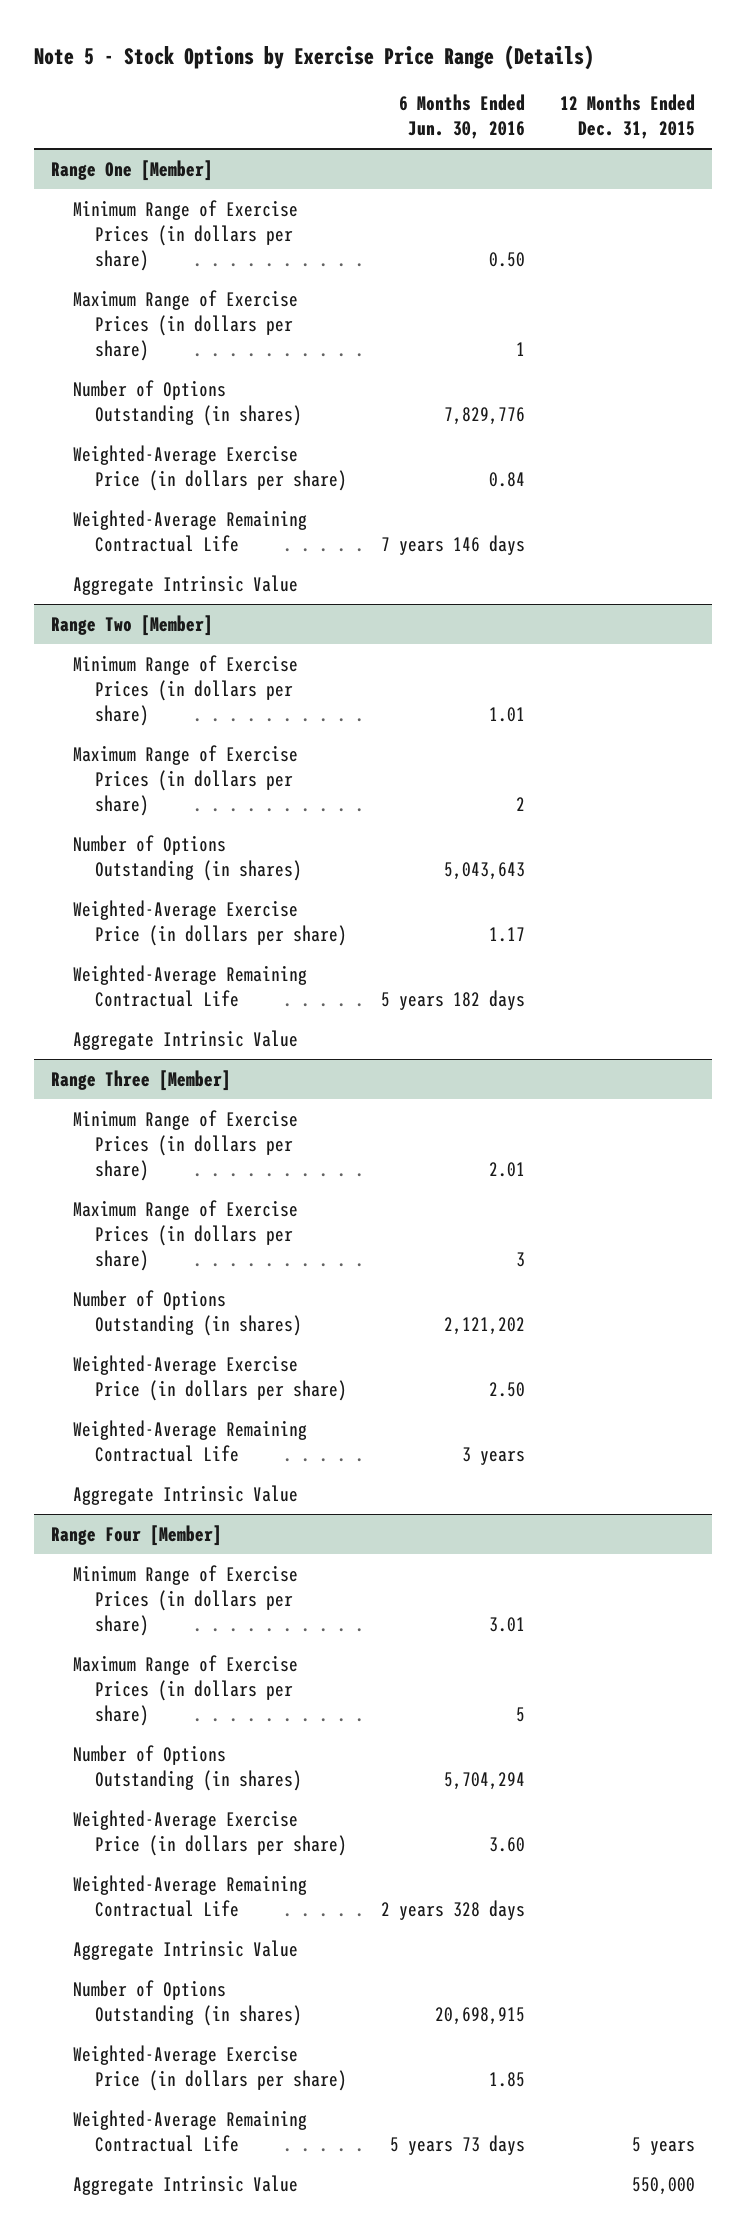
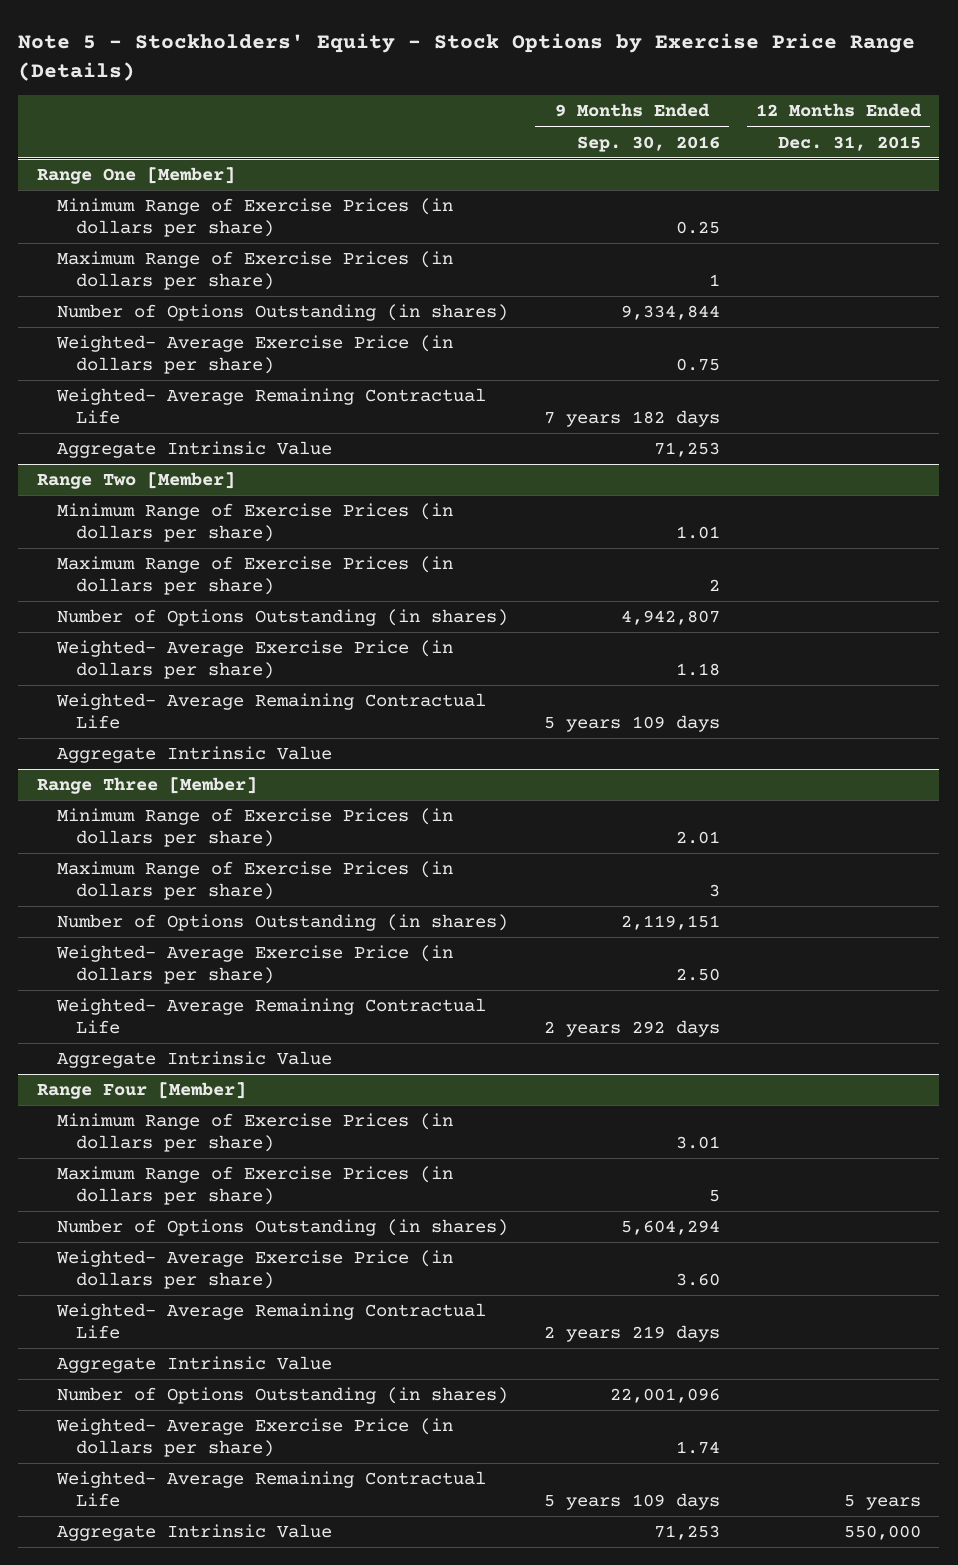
- Note 5 - Stock Options by Exercise Price Range (Details)
+ Note 5 - Stockholders' Equity - Stock Options by Exercise Price Range (Details)
- | 6 Months Ended Jun. 30, 2016 | 12 Months Ended Dec. 31, 2015
+ | 9 Months Ended Sep. 30, 2016 | 12 Months Ended Dec. 31, 2015
@ Range One [Member]
- Weighted-Average Exercise Price (in dollars per share) | 0.84 |
- Weighted-Average Remaining Contractual Life | 7 years 146 days |
+ Weighted- Average Exercise Price (in dollars per share) | 0.75 |
+ Weighted- Average Remaining Contractual Life | 7 years 182 days |
@ Range Two [Member]
- Weighted-Average Exercise Price (in dollars per share) | 1.17 |
- Weighted-Average Remaining Contractual Life | 5 years 182 days |
+ Weighted- Average Exercise Price (in dollars per share) | 1.18 |
+ Weighted- Average Remaining Contractual Life | 5 years 109 days |
@ Range Three [Member]
- Weighted-Average Exercise Price (in dollars per share) | 2.50 |
- Weighted-Average Remaining Contractual Life | 3 years |
+ Weighted- Average Exercise Price (in dollars per share) | 2.50 |
+ Weighted- Average Remaining Contractual Life | 2 years 292 days |
@ Range Four [Member]
- Weighted-Average Exercise Price (in dollars per share) | 3.60 |
- Weighted-Average Remaining Contractual Life | 2 years 328 days |
+ Weighted- Average Exercise Price (in dollars per share) | 3.60 |
+ Weighted- Average Remaining Contractual Life | 2 years 219 days |
- Weighted-Average Exercise Price (in dollars per share) | 1.85 |
- Weighted-Average Remaining Contractual Life | 5 years 73 days | 5 years
+ Weighted- Average Exercise Price (in dollars per share) | 1.74 |
+ Weighted- Average Remaining Contractual Life | 5 years 109 days | 5 years

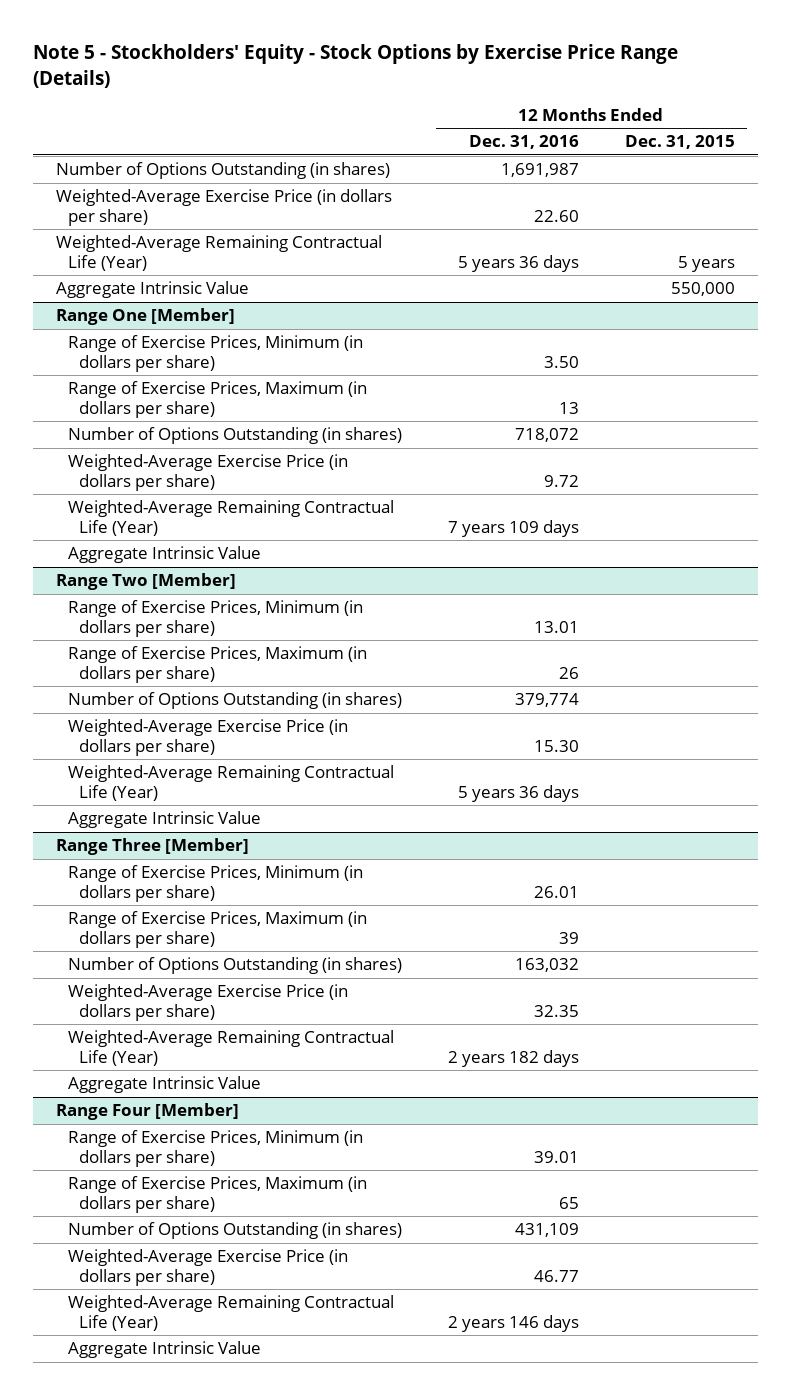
- | 9 Months Ended Sep. 30, 2016 | 12 Months Ended Dec. 31, 2015
+ | 12 Months Ended Dec. 31, 2016 | 12 Months Ended Dec. 31, 2015
+ Number of Options Outstanding (in shares) | 1,691,987 |
+ Weighted-Average Exercise Price (in dollars per share) | 22.60 |
+ Weighted-Average Remaining Contractual Life (Year) | 5 years 36 days | 5 years
+ Aggregate Intrinsic Value | | 550,000
@ Range One [Member]
- Minimum Range of Exercise Prices (in dollars per share) | 0.25 |
- Maximum Range of Exercise Prices (in dollars per share) | 1 |
+ Range of Exercise Prices, Minimum (in dollars per share) | 3.50 |
+ Range of Exercise Prices, Maximum (in dollars per share) | 13 |
- Weighted- Average Exercise Price (in dollars per share) | 0.75 |
- Weighted- Average Remaining Contractual Life | 7 years 182 days |
+ Weighted-Average Exercise Price (in dollars per share) | 9.72 |
+ Weighted-Average Remaining Contractual Life (Year) | 7 years 109 days |
@ Range Two [Member]
- Minimum Range of Exercise Prices (in dollars per share) | 1.01 |
- Maximum Range of Exercise Prices (in dollars per share) | 2 |
+ Range of Exercise Prices, Minimum (in dollars per share) | 13.01 |
+ Range of Exercise Prices, Maximum (in dollars per share) | 26 |
- Weighted- Average Exercise Price (in dollars per share) | 1.18 |
- Weighted- Average Remaining Contractual Life | 5 years 109 days |
+ Weighted-Average Exercise Price (in dollars per share) | 15.30 |
+ Weighted-Average Remaining Contractual Life (Year) | 5 years 36 days |
@ Range Three [Member]
- Minimum Range of Exercise Prices (in dollars per share) | 2.01 |
- Maximum Range of Exercise Prices (in dollars per share) | 3 |
+ Range of Exercise Prices, Minimum (in dollars per share) | 26.01 |
+ Range of Exercise Prices, Maximum (in dollars per share) | 39 |
- Weighted- Average Exercise Price (in dollars per share) | 2.50 |
- Weighted- Average Remaining Contractual Life | 2 years 292 days |
+ Weighted-Average Exercise Price (in dollars per share) | 32.35 |
+ Weighted-Average Remaining Contractual Life (Year) | 2 years 182 days |
@ Range Four [Member]
- Minimum Range of Exercise Prices (in dollars per share) | 3.01 |
- Maximum Range of Exercise Prices (in dollars per share) | 5 |
+ Range of Exercise Prices, Minimum (in dollars per share) | 39.01 |
+ Range of Exercise Prices, Maximum (in dollars per share) | 65 |
- Weighted- Average Exercise Price (in dollars per share) | 3.60 |
- Weighted- Average Remaining Contractual Life | 2 years 219 days |
+ Weighted-Average Exercise Price (in dollars per share) | 46.77 |
+ Weighted-Average Remaining Contractual Life (Year) | 2 years 146 days |
- Number of Options Outstanding (in shares) | 22,001,096 |
- Weighted- Average Exercise Price (in dollars per share) | 1.74 |
- Weighted- Average Remaining Contractual Life | 5 years 109 days | 5 years
- Aggregate Intrinsic Value | 71,253 | 550,000

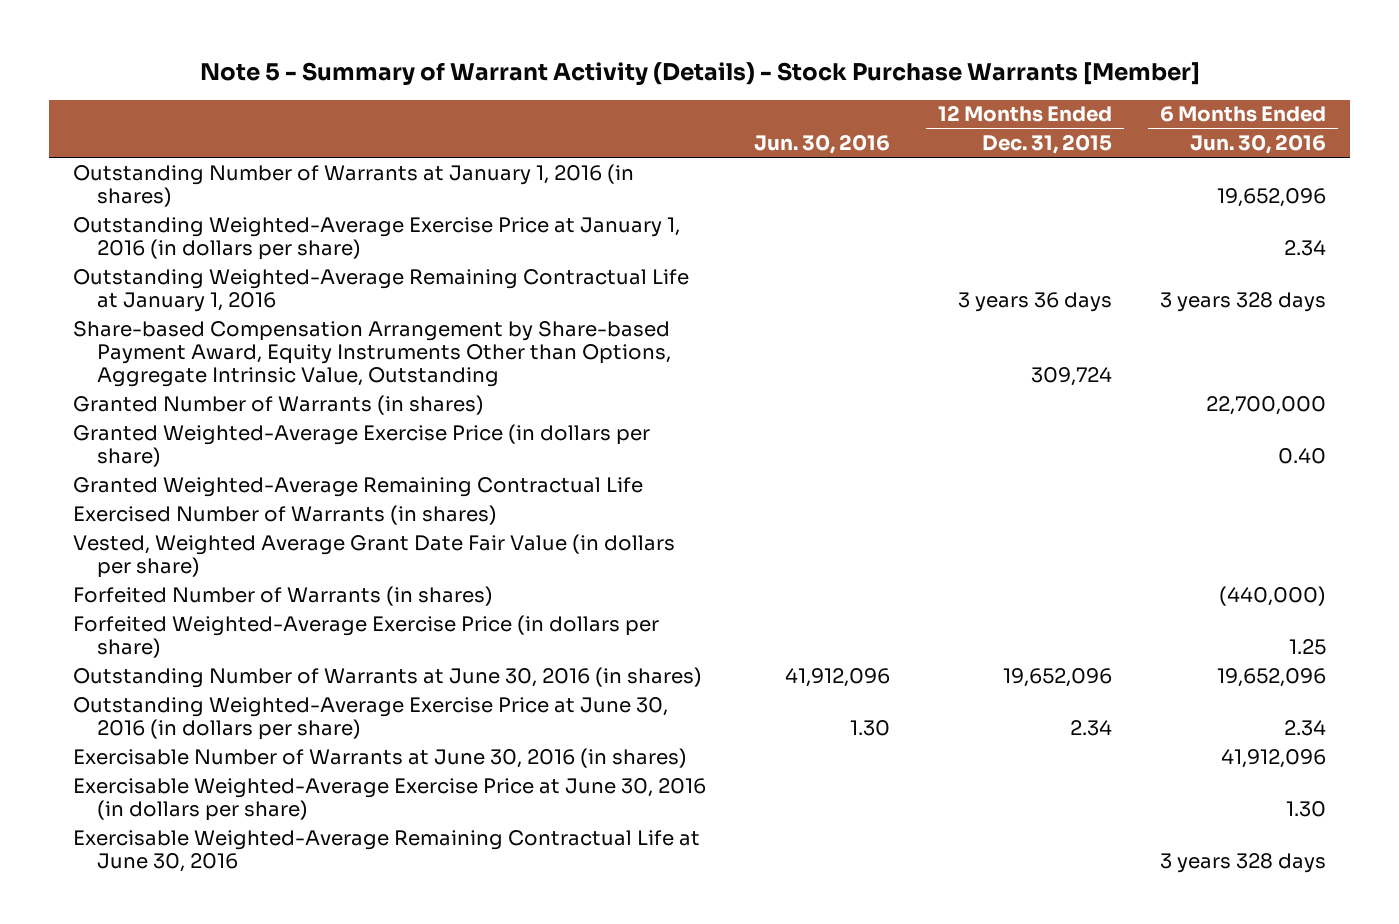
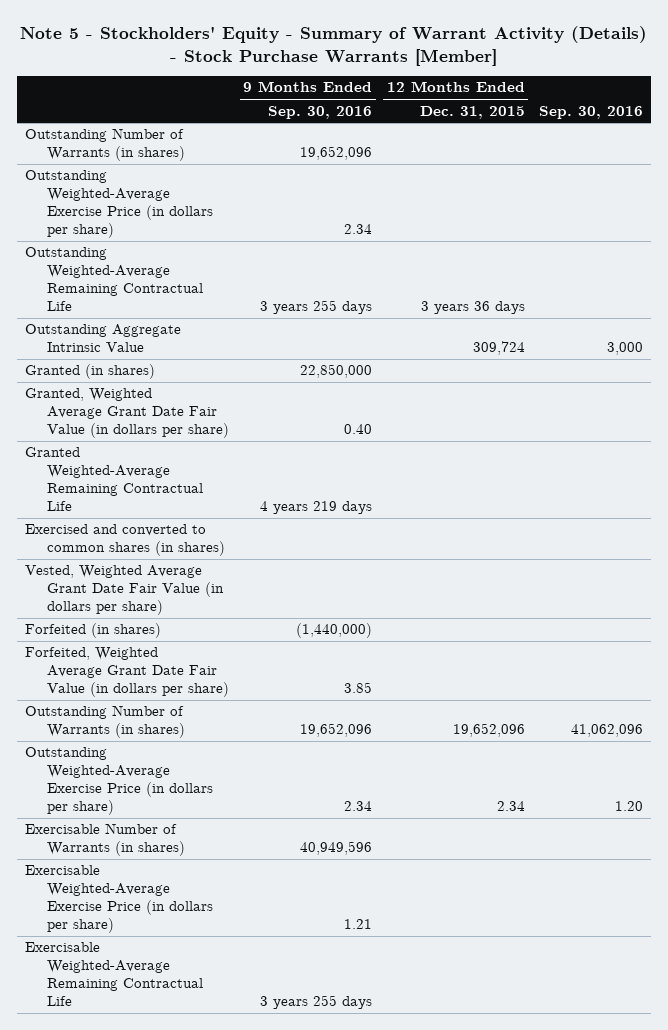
- Note 5 - Summary of Warrant Activity (Details) - Stock Purchase Warrants [Member]
+ Note 5 - Stockholders' Equity - Summary of Warrant Activity (Details) - Stock Purchase Warrants [Member]
- | Jun. 30, 2016 | 12 Months Ended Dec. 31, 2015 | 6 Months Ended Jun. 30, 2016
+ | 9 Months Ended Sep. 30, 2016 | 12 Months Ended Dec. 31, 2015 | Sep. 30, 2016
- Outstanding Number of Warrants at January 1, 2016 (in shares) | | | 19,652,096
- Outstanding Weighted-Average Exercise Price at January 1, 2016 (in dollars per share) | | | 2.34
- Outstanding Weighted-Average Remaining Contractual Life at January 1, 2016 | | 3 years 36 days | 3 years 328 days
- Share-based Compensation Arrangement by Share-based Payment Award, Equity Instruments Other than Options, Aggregate Intrinsic Value, Outstanding | | 309,724 |
- Granted Number of Warrants (in shares) | | | 22,700,000
- Granted Weighted-Average Exercise Price (in dollars per share) | | | 0.40
+ Outstanding Number of Warrants (in shares) | 19,652,096 | |
+ Outstanding Weighted-Average Exercise Price (in dollars per share) | 2.34 | |
+ Outstanding Weighted-Average Remaining Contractual Life | 3 years 255 days | 3 years 36 days |
+ Outstanding Aggregate Intrinsic Value | | 309,724 | 3,000
+ Granted (in shares) | 22,850,000 | |
+ Granted, Weighted Average Grant Date Fair Value (in dollars per share) | 0.40 | |
- Exercised Number of Warrants (in shares)
+ Exercised and converted to common shares (in shares)
- Forfeited Number of Warrants (in shares) | | | (440,000)
- Forfeited Weighted-Average Exercise Price (in dollars per share) | | | 1.25
- Outstanding Number of Warrants at June 30, 2016 (in shares) | 41,912,096 | 19,652,096 | 19,652,096
- Outstanding Weighted-Average Exercise Price at June 30, 2016 (in dollars per share) | 1.30 | 2.34 | 2.34
- Exercisable Number of Warrants at June 30, 2016 (in shares) | | | 41,912,096
- Exercisable Weighted-Average Exercise Price at June 30, 2016 (in dollars per share) | | | 1.30
- Exercisable Weighted-Average Remaining Contractual Life at June 30, 2016 | | | 3 years 328 days
+ Forfeited (in shares) | (1,440,000) | |
+ Forfeited, Weighted Average Grant Date Fair Value (in dollars per share) | 3.85 | |
+ Outstanding Number of Warrants (in shares) | 19,652,096 | 19,652,096 | 41,062,096
+ Outstanding Weighted-Average Exercise Price (in dollars per share) | 2.34 | 2.34 | 1.20
+ Exercisable Number of Warrants (in shares) | 40,949,596 | |
+ Exercisable Weighted-Average Exercise Price (in dollars per share) | 1.21 | |
+ Exercisable Weighted-Average Remaining Contractual Life | 3 years 255 days | |

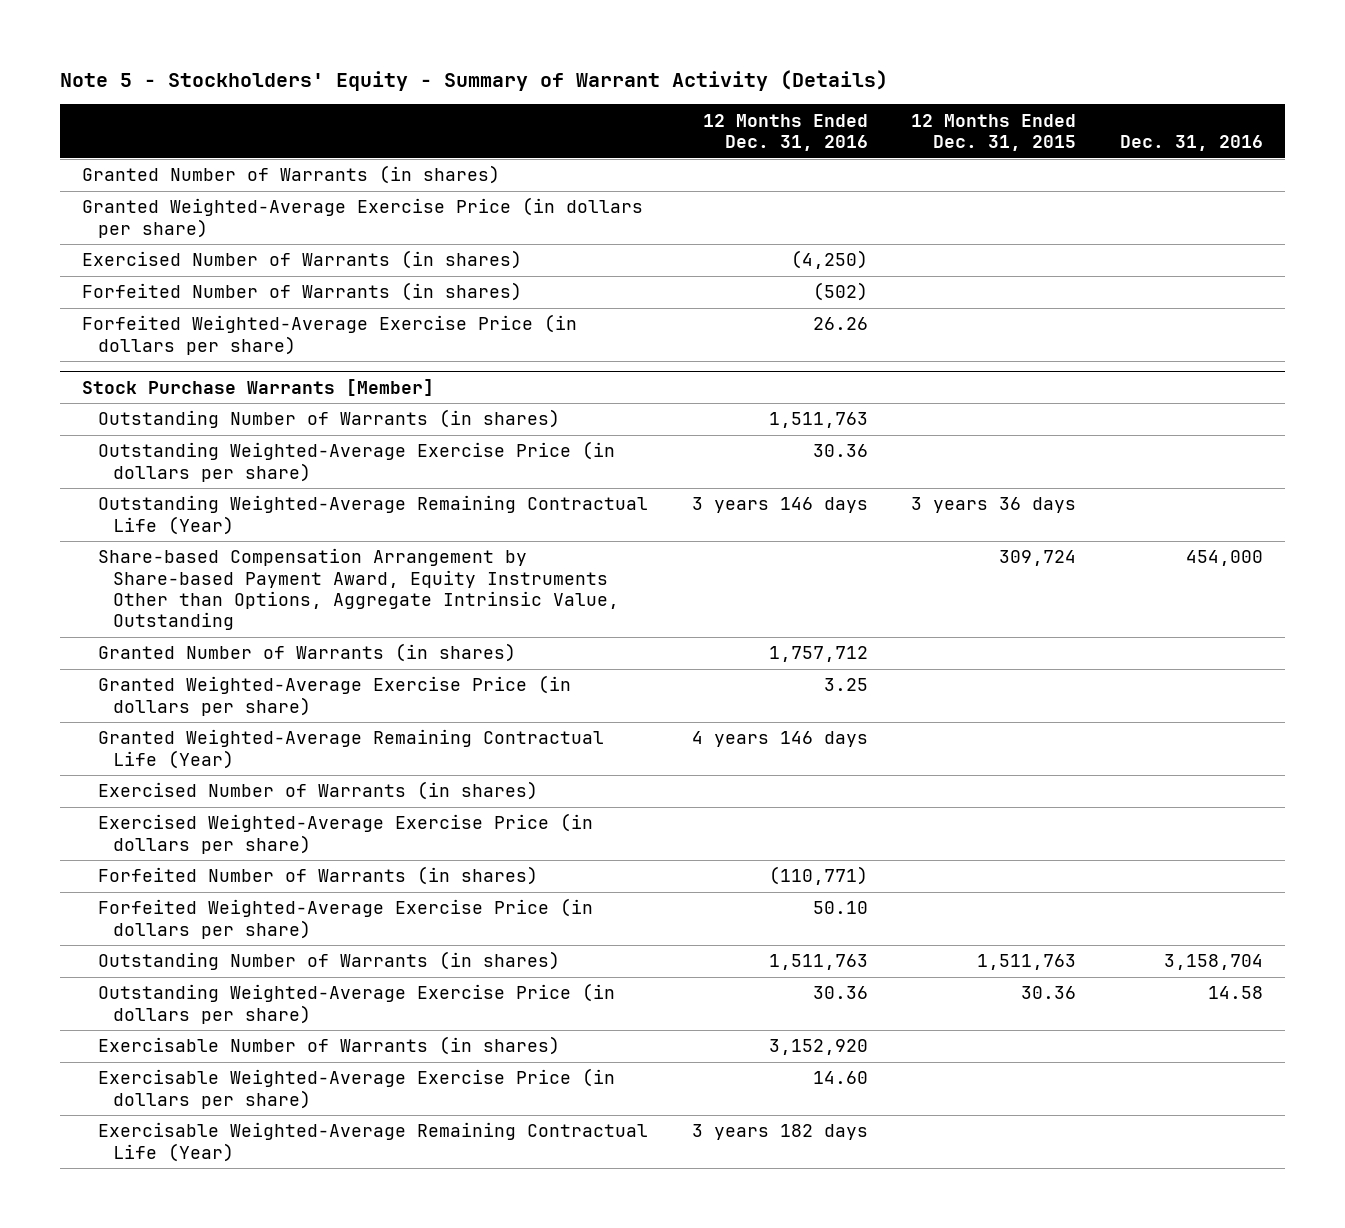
- Note 5 - Stockholders' Equity - Summary of Warrant Activity (Details) - Stock Purchase Warrants [Member]
+ Note 5 - Stockholders' Equity - Summary of Warrant Activity (Details)
- | 9 Months Ended Sep. 30, 2016 | 12 Months Ended Dec. 31, 2015 | Sep. 30, 2016
+ | 12 Months Ended Dec. 31, 2016 | 12 Months Ended Dec. 31, 2015 | Dec. 31, 2016
- Outstanding Number of Warrants (in shares) | 19,652,096 | |
- Outstanding Weighted-Average Exercise Price (in dollars per share) | 2.34 | |
- Outstanding Weighted-Average Remaining Contractual Life | 3 years 255 days | 3 years 36 days |
- Outstanding Aggregate Intrinsic Value | | 309,724 | 3,000
- Granted (in shares) | 22,850,000 | |
- Granted, Weighted Average Grant Date Fair Value (in dollars per share) | 0.40 | |
- Granted Weighted-Average Remaining Contractual Life | 4 years 219 days | |
- Exercised and converted to common shares (in shares)
- Vested, Weighted Average Grant Date Fair Value (in dollars per share)
- Forfeited (in shares) | (1,440,000) | |
- Forfeited, Weighted Average Grant Date Fair Value (in dollars per share) | 3.85 | |
- Outstanding Number of Warrants (in shares) | 19,652,096 | 19,652,096 | 41,062,096
- Outstanding Weighted-Average Exercise Price (in dollars per share) | 2.34 | 2.34 | 1.20
- Exercisable Number of Warrants (in shares) | 40,949,596 | |
- Exercisable Weighted-Average Exercise Price (in dollars per share) | 1.21 | |
- Exercisable Weighted-Average Remaining Contractual Life | 3 years 255 days | |
+ Granted Number of Warrants (in shares)
+ Granted Weighted-Average Exercise Price (in dollars per share)
+ Exercised Number of Warrants (in shares) | (4,250) | |
+ Forfeited Number of Warrants (in shares) | (502) | |
+ Forfeited Weighted-Average Exercise Price (in dollars per share) | 26.26 | |
+ Stock Purchase Warrants [Member]
+ Outstanding Number of Warrants (in shares) | 1,511,763 | |
+ Outstanding Weighted-Average Exercise Price (in dollars per share) | 30.36 | |
+ Outstanding Weighted-Average Remaining Contractual Life (Year) | 3 years 146 days | 3 years 36 days |
+ Share-based Compensation Arrangement by Share-based Payment Award, Equity Instruments Other than Options, Aggregate Intrinsic Value, Outstanding | | 309,724 | 454,000
+ Granted Number of Warrants (in shares) | 1,757,712 | |
+ Granted Weighted-Average Exercise Price (in dollars per share) | 3.25 | |
+ Granted Weighted-Average Remaining Contractual Life (Year) | 4 years 146 days | |
+ Exercised Number of Warrants (in shares)
+ Exercised Weighted-Average Exercise Price (in dollars per share)
+ Forfeited Number of Warrants (in shares) | (110,771) | |
+ Forfeited Weighted-Average Exercise Price (in dollars per share) | 50.10 | |
+ Outstanding Number of Warrants (in shares) | 1,511,763 | 1,511,763 | 3,158,704
+ Outstanding Weighted-Average Exercise Price (in dollars per share) | 30.36 | 30.36 | 14.58
+ Exercisable Number of Warrants (in shares) | 3,152,920 | |
+ Exercisable Weighted-Average Exercise Price (in dollars per share) | 14.60 | |
+ Exercisable Weighted-Average Remaining Contractual Life (Year) | 3 years 182 days | |

